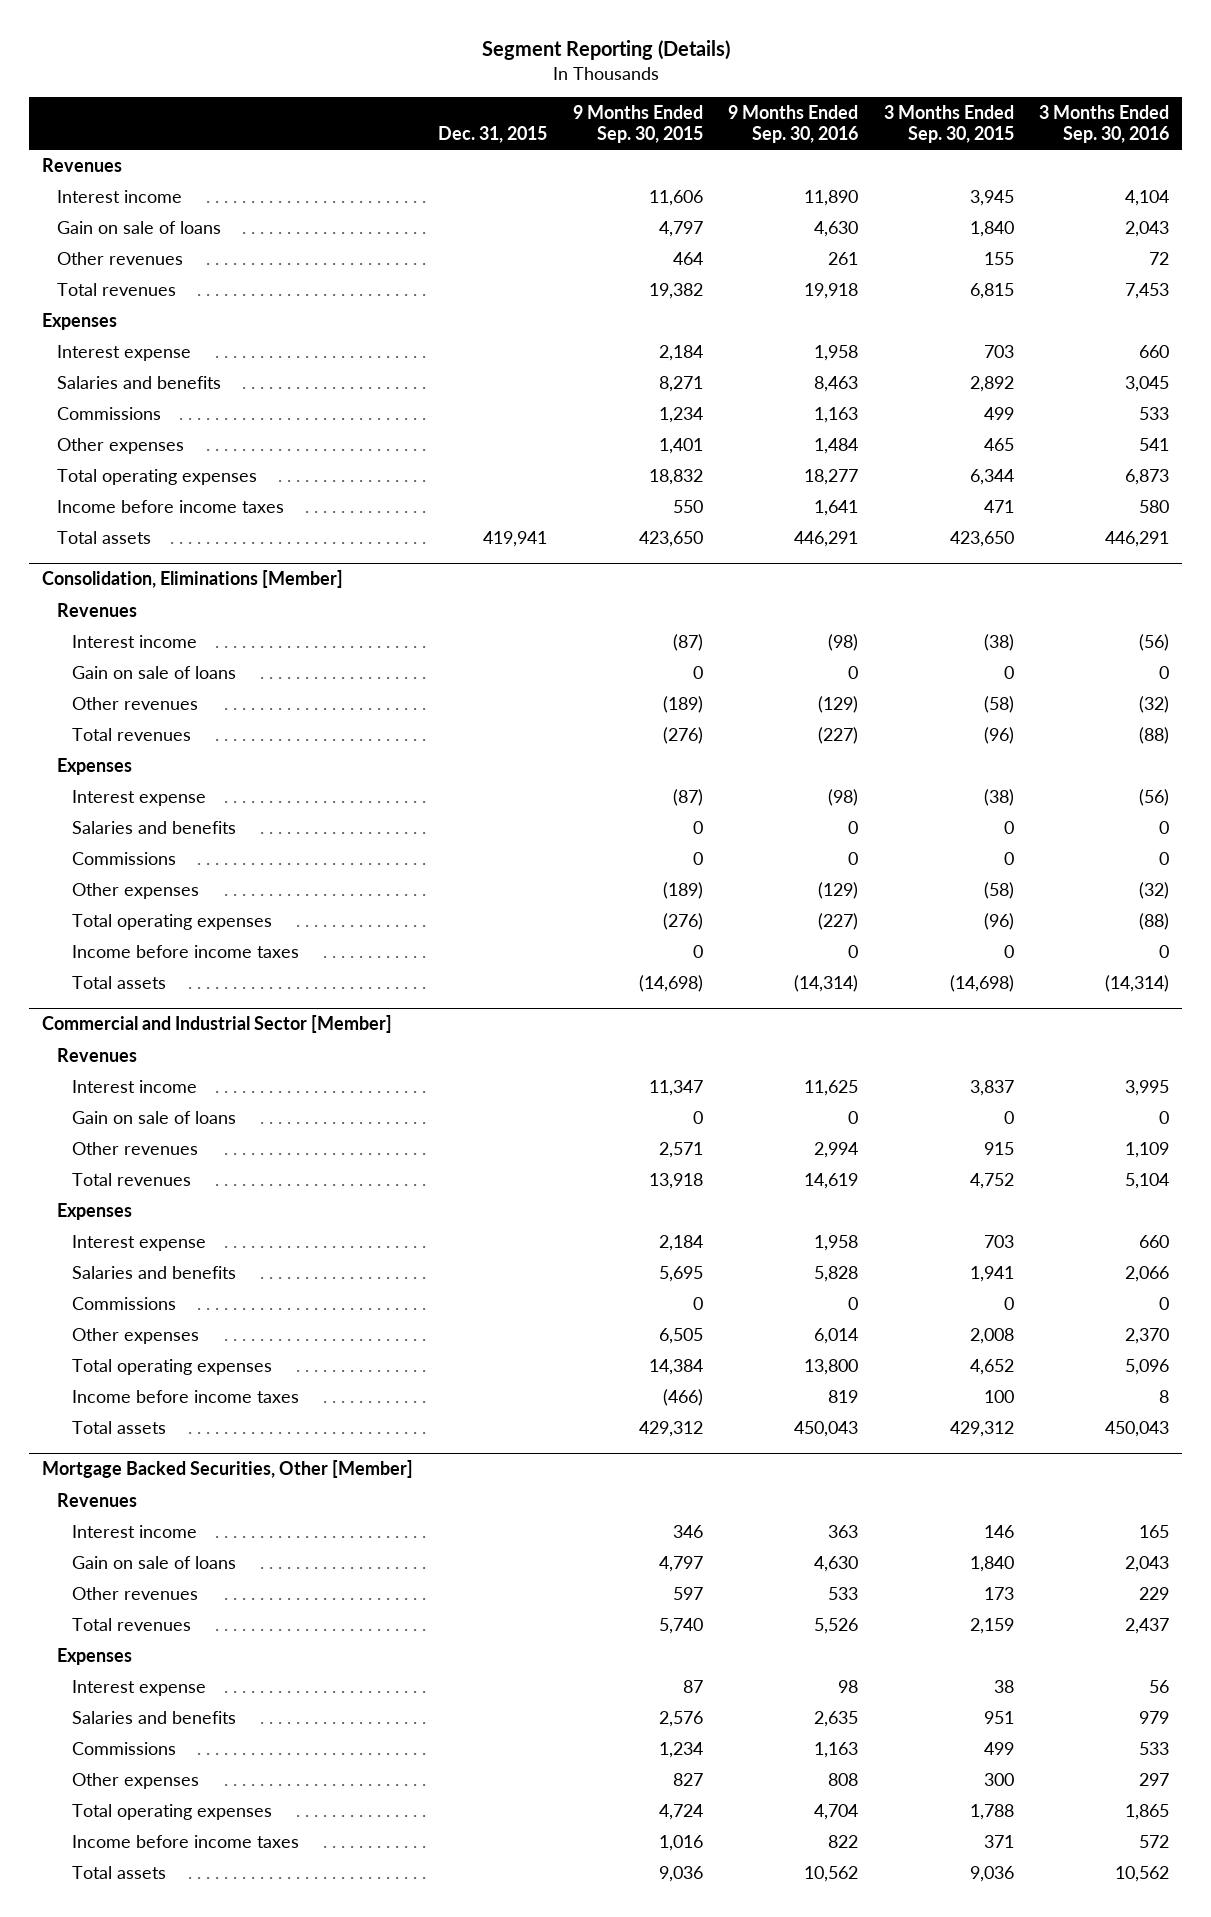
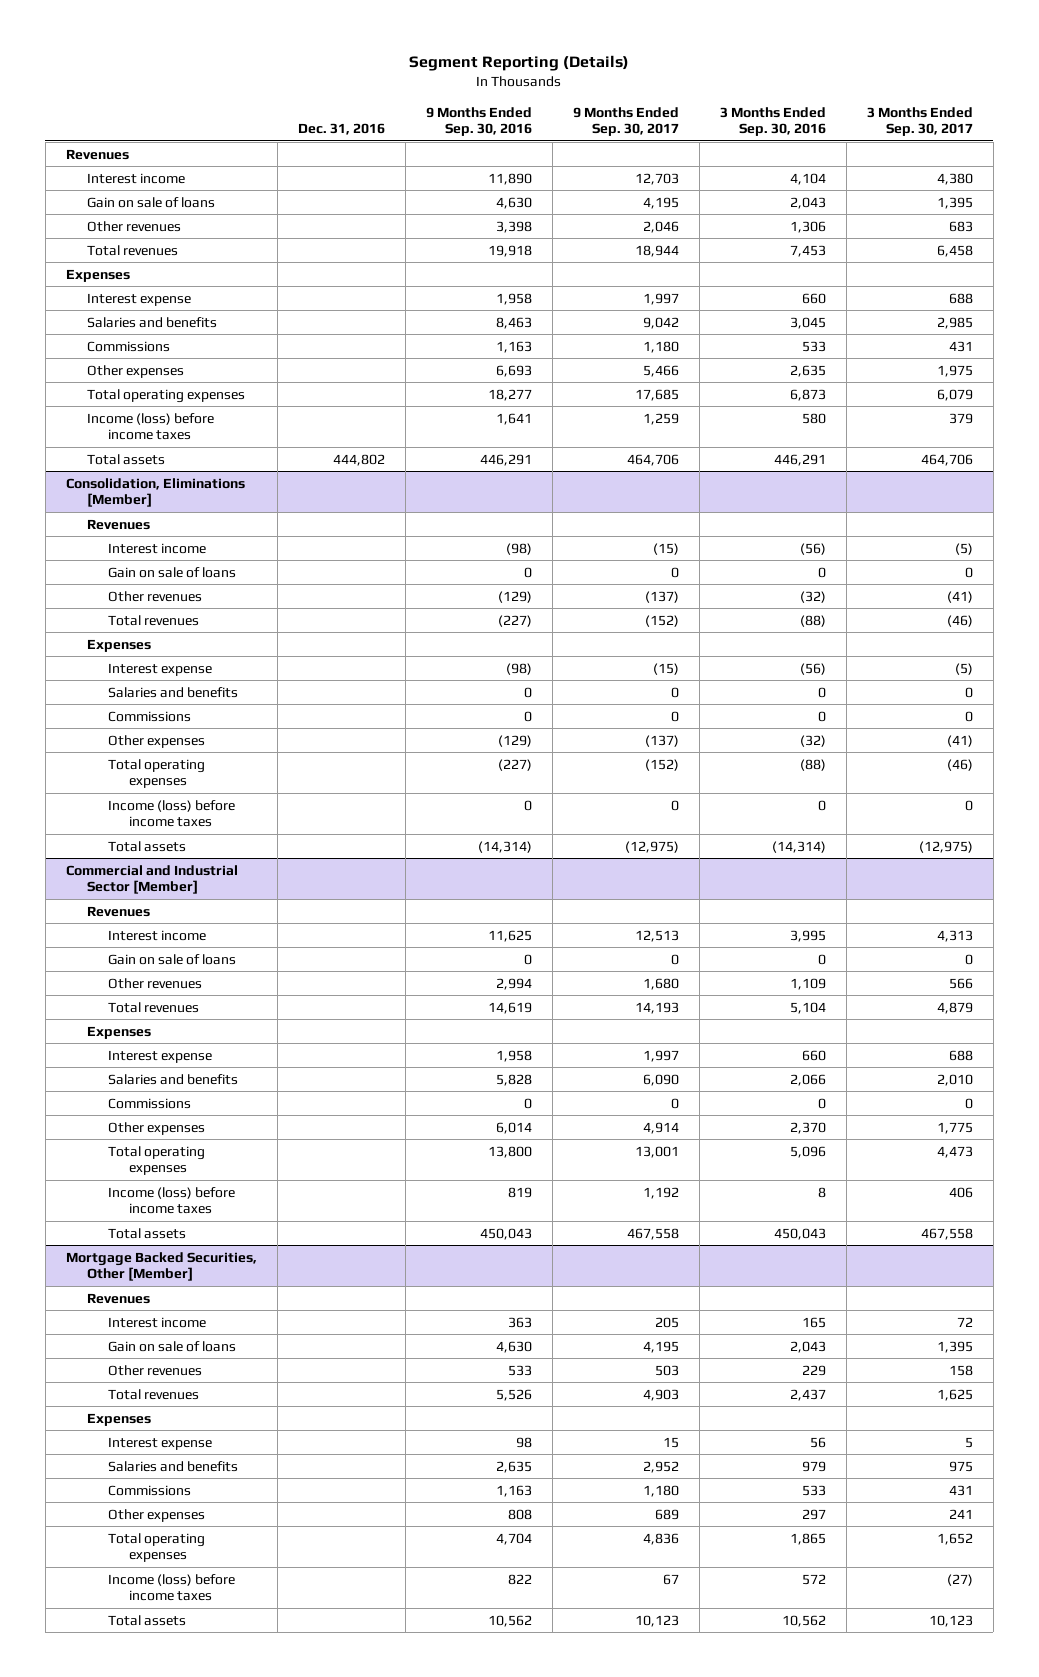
- | Dec. 31, 2015 | 9 Months Ended Sep. 30, 2015 | 9 Months Ended Sep. 30, 2016 | 3 Months Ended Sep. 30, 2015 | 3 Months Ended Sep. 30, 2016
+ | Dec. 31, 2016 | 9 Months Ended Sep. 30, 2016 | 9 Months Ended Sep. 30, 2017 | 3 Months Ended Sep. 30, 2016 | 3 Months Ended Sep. 30, 2017
- Other revenues | | 464 | 261 | 155 | 72
+ Other revenues | | 3,398 | 2,046 | 1,306 | 683
- Other expenses | | 1,401 | 1,484 | 465 | 541
+ Other expenses | | 6,693 | 5,466 | 2,635 | 1,975
- Income before income taxes | | 550 | 1,641 | 471 | 580
+ Income (loss) before income taxes | | 1,641 | 1,259 | 580 | 379
@ Consolidation, Eliminations [Member]
- Income before income taxes | | 0 | 0 | 0 | 0
+ Income (loss) before income taxes | | 0 | 0 | 0 | 0
@ Commercial and Industrial Sector [Member]
- Income before income taxes | | (466) | 819 | 100 | 8
+ Income (loss) before income taxes | | 819 | 1,192 | 8 | 406
@ Mortgage Backed Securities, Other [Member]
- Income before income taxes | | 1,016 | 822 | 371 | 572
+ Income (loss) before income taxes | | 822 | 67 | 572 | (27)

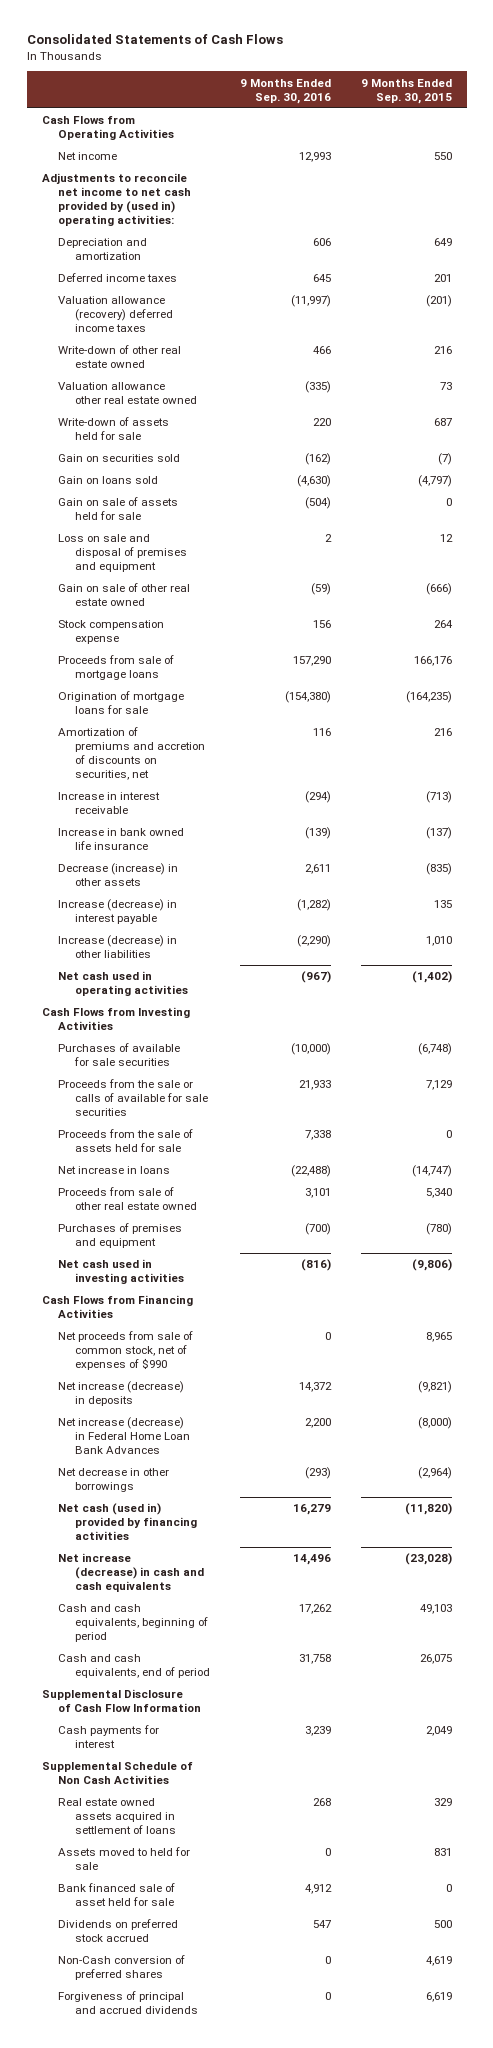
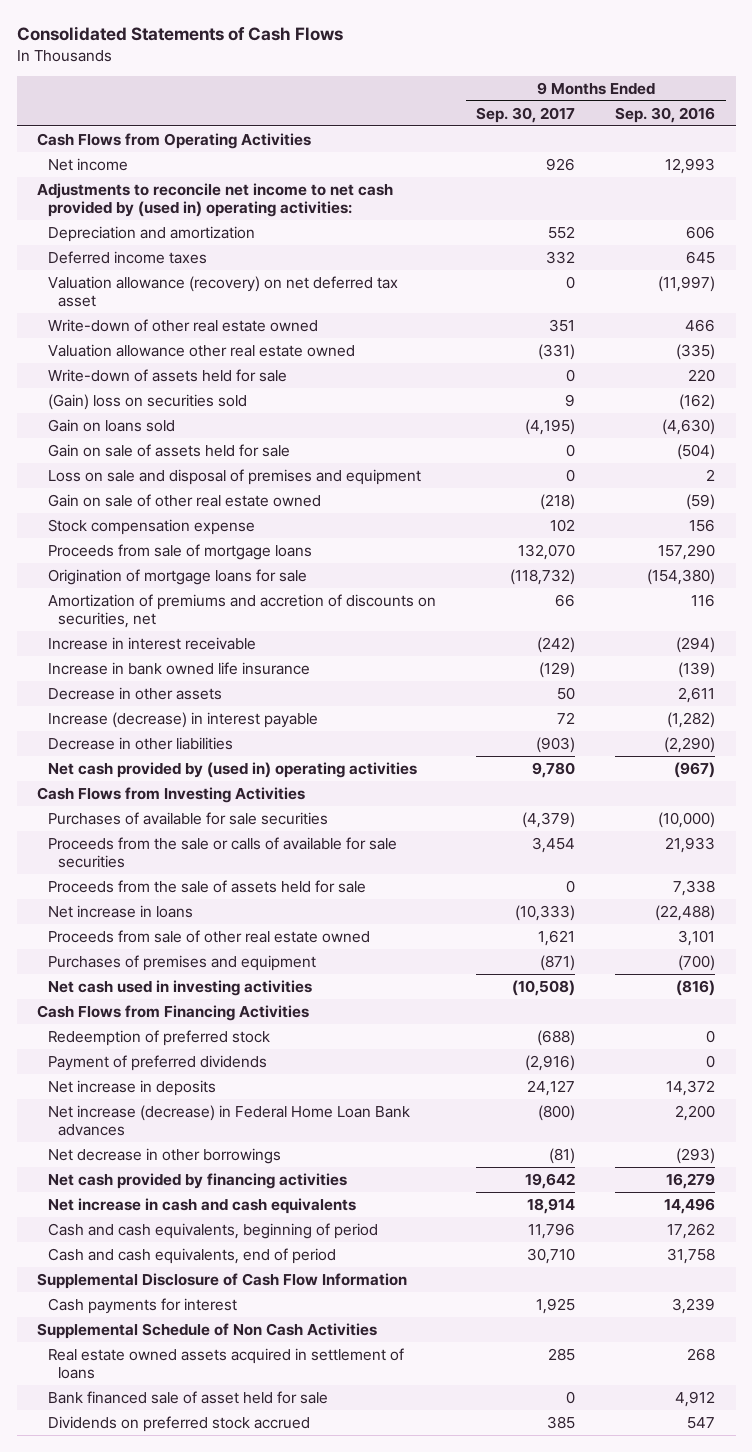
- | 9 Months Ended Sep. 30, 2016 | 9 Months Ended Sep. 30, 2015
+ | 9 Months Ended Sep. 30, 2017 | 9 Months Ended Sep. 30, 2016
- Valuation allowance (recovery) deferred income taxes | (11,997) | (201)
+ Valuation allowance (recovery) on net deferred tax asset | 0 | (11,997)
- Gain on securities sold | (162) | (7)
+ (Gain) loss on securities sold | 9 | (162)
- Decrease (increase) in other assets | 2,611 | (835)
+ Decrease in other assets | 50 | 2,611
- Increase (decrease) in other liabilities | (2,290) | 1,010
- Net cash used in operating activities | (967) | (1,402)
+ Decrease in other liabilities | (903) | (2,290)
+ Net cash provided by (used in) operating activities | 9,780 | (967)
- Net proceeds from sale of common stock, net of expenses of $990 | 0 | 8,965
- Net increase (decrease) in deposits | 14,372 | (9,821)
- Net increase (decrease) in Federal Home Loan Bank Advances | 2,200 | (8,000)
+ Redeemption of preferred stock | (688) | 0
+ Payment of preferred dividends | (2,916) | 0
+ Net increase in deposits | 24,127 | 14,372
+ Net increase (decrease) in Federal Home Loan Bank advances | (800) | 2,200
- Net cash (used in) provided by financing activities | 16,279 | (11,820)
- Net increase (decrease) in cash and cash equivalents | 14,496 | (23,028)
+ Net cash provided by financing activities | 19,642 | 16,279
+ Net increase in cash and cash equivalents | 18,914 | 14,496
- Assets moved to held for sale | 0 | 831
- Non-Cash conversion of preferred shares | 0 | 4,619
- Forgiveness of principal and accrued dividends | 0 | 6,619

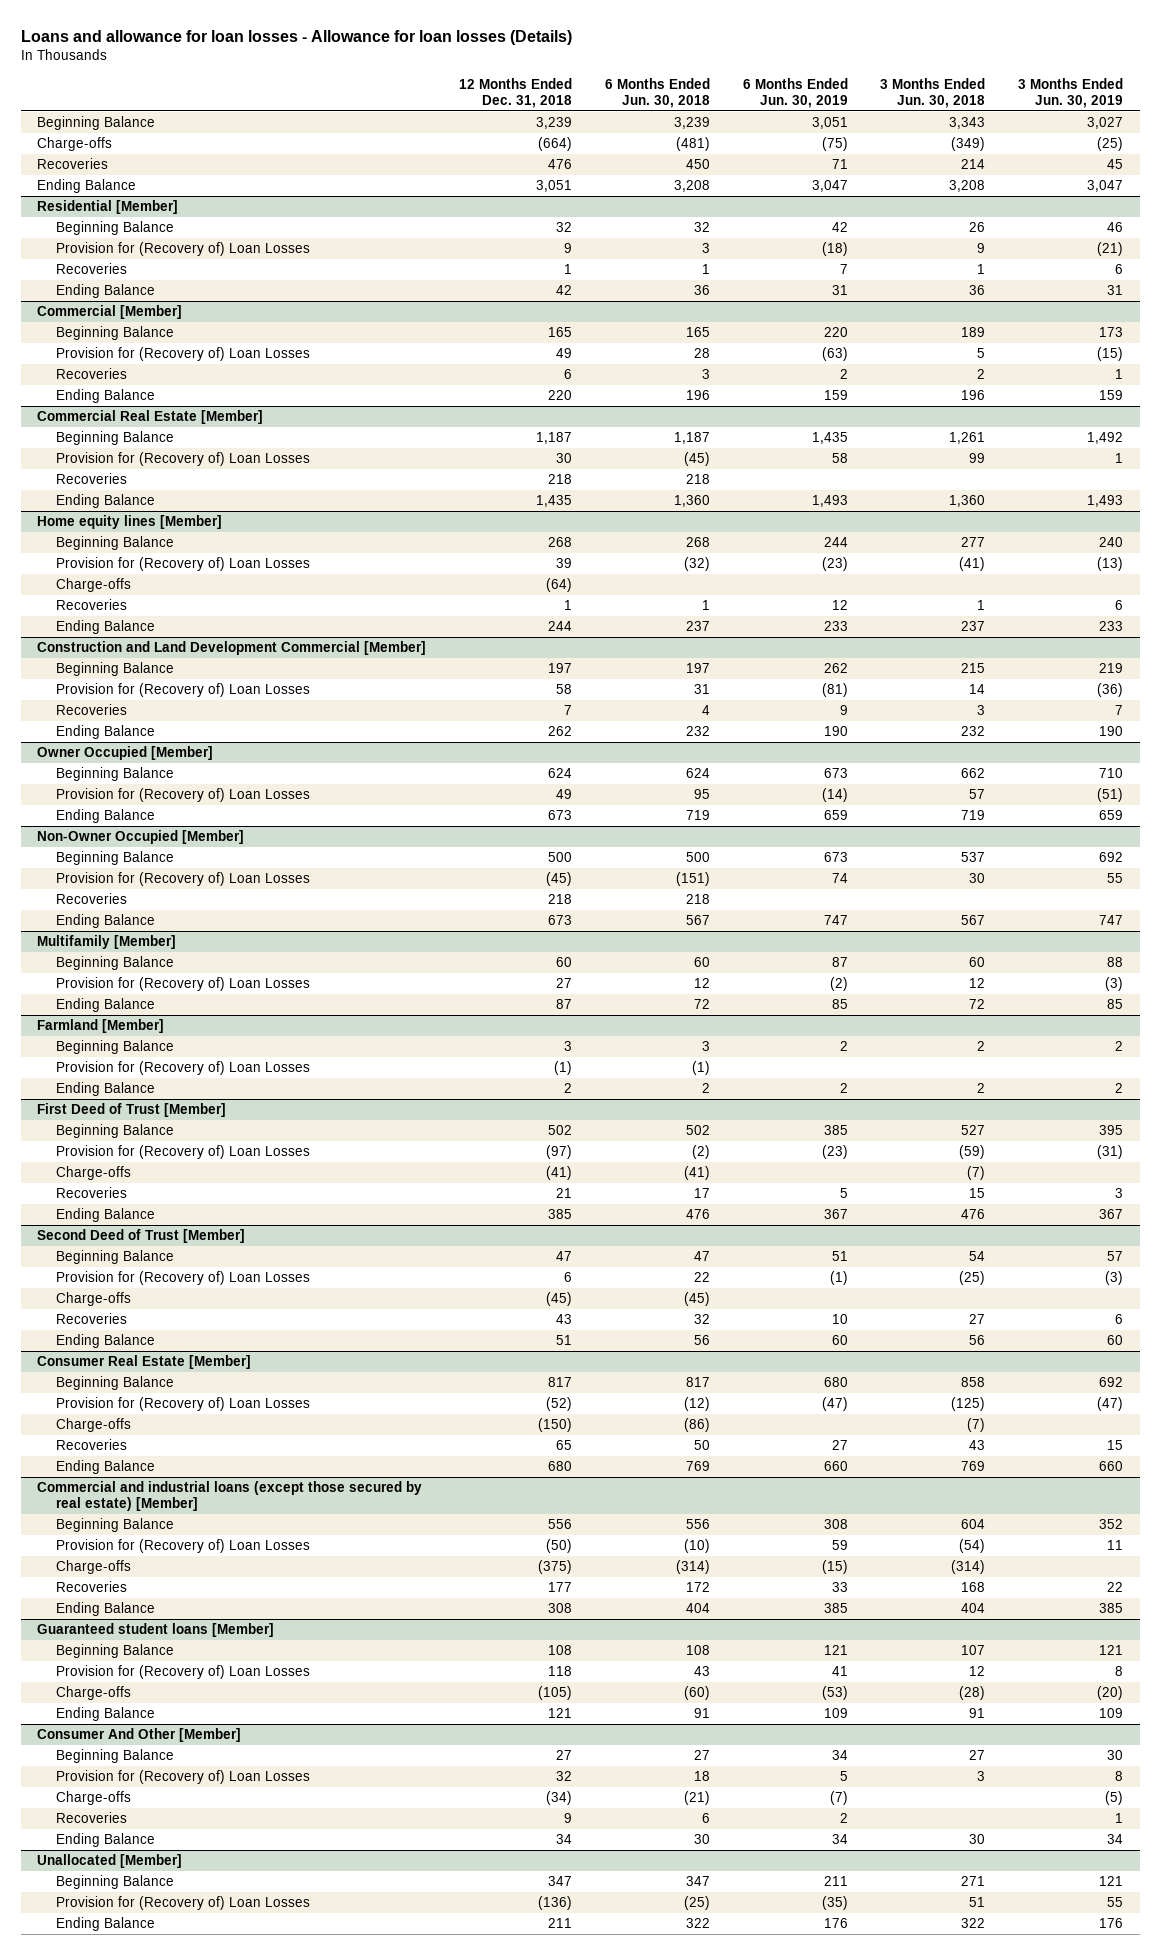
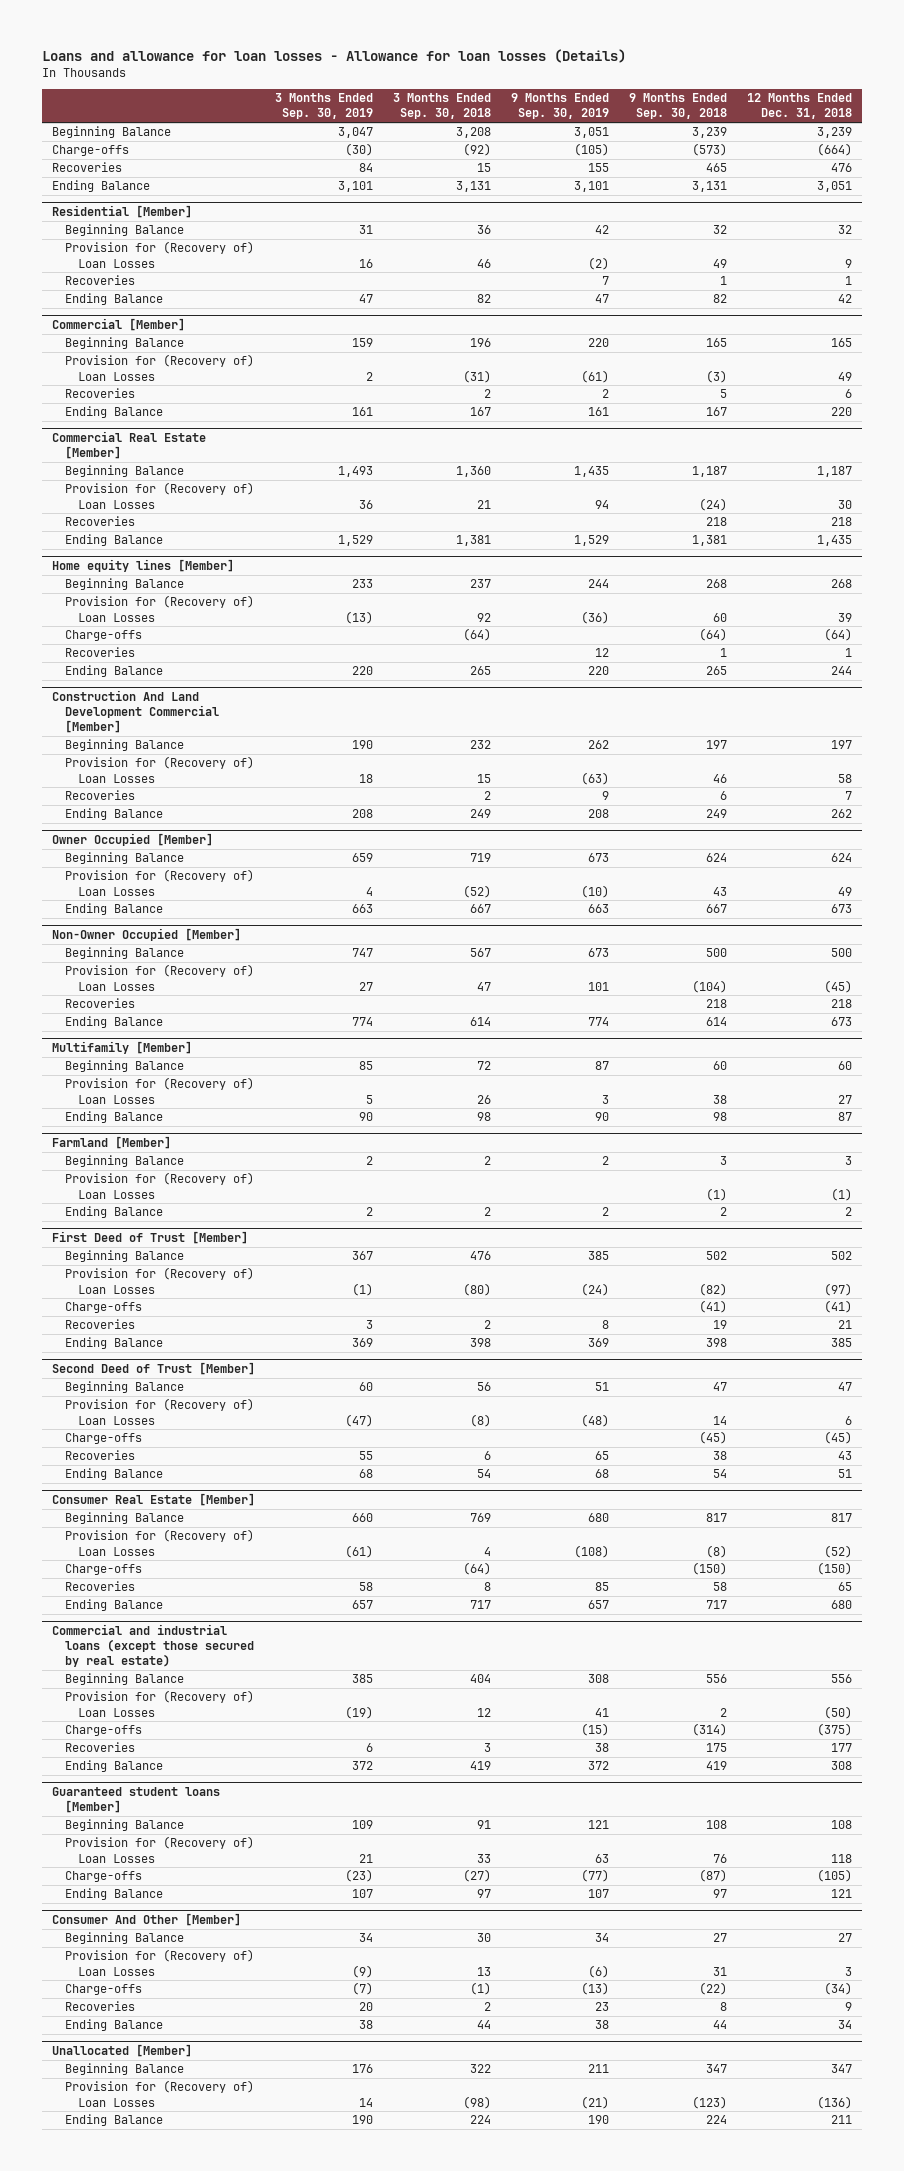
- | 12 Months Ended Dec. 31, 2018 | 6 Months Ended Jun. 30, 2018 | 6 Months Ended Jun. 30, 2019 | 3 Months Ended Jun. 30, 2018 | 3 Months Ended Jun. 30, 2019
+ | 3 Months Ended Sep. 30, 2019 | 3 Months Ended Sep. 30, 2018 | 9 Months Ended Sep. 30, 2019 | 9 Months Ended Sep. 30, 2018 | 12 Months Ended Dec. 31, 2018
- Construction and Land Development Commercial [Member]
+ Construction And Land Development Commercial [Member]
- Commercial and industrial loans (except those secured by real estate) [Member]
+ Commercial and industrial loans (except those secured by real estate)
@ Consumer And Other [Member]
- Provision for (Recovery of) Loan Losses | 32 | 18 | 5 | 3 | 8
+ Provision for (Recovery of) Loan Losses | (9) | 13 | (6) | 31 | 3

